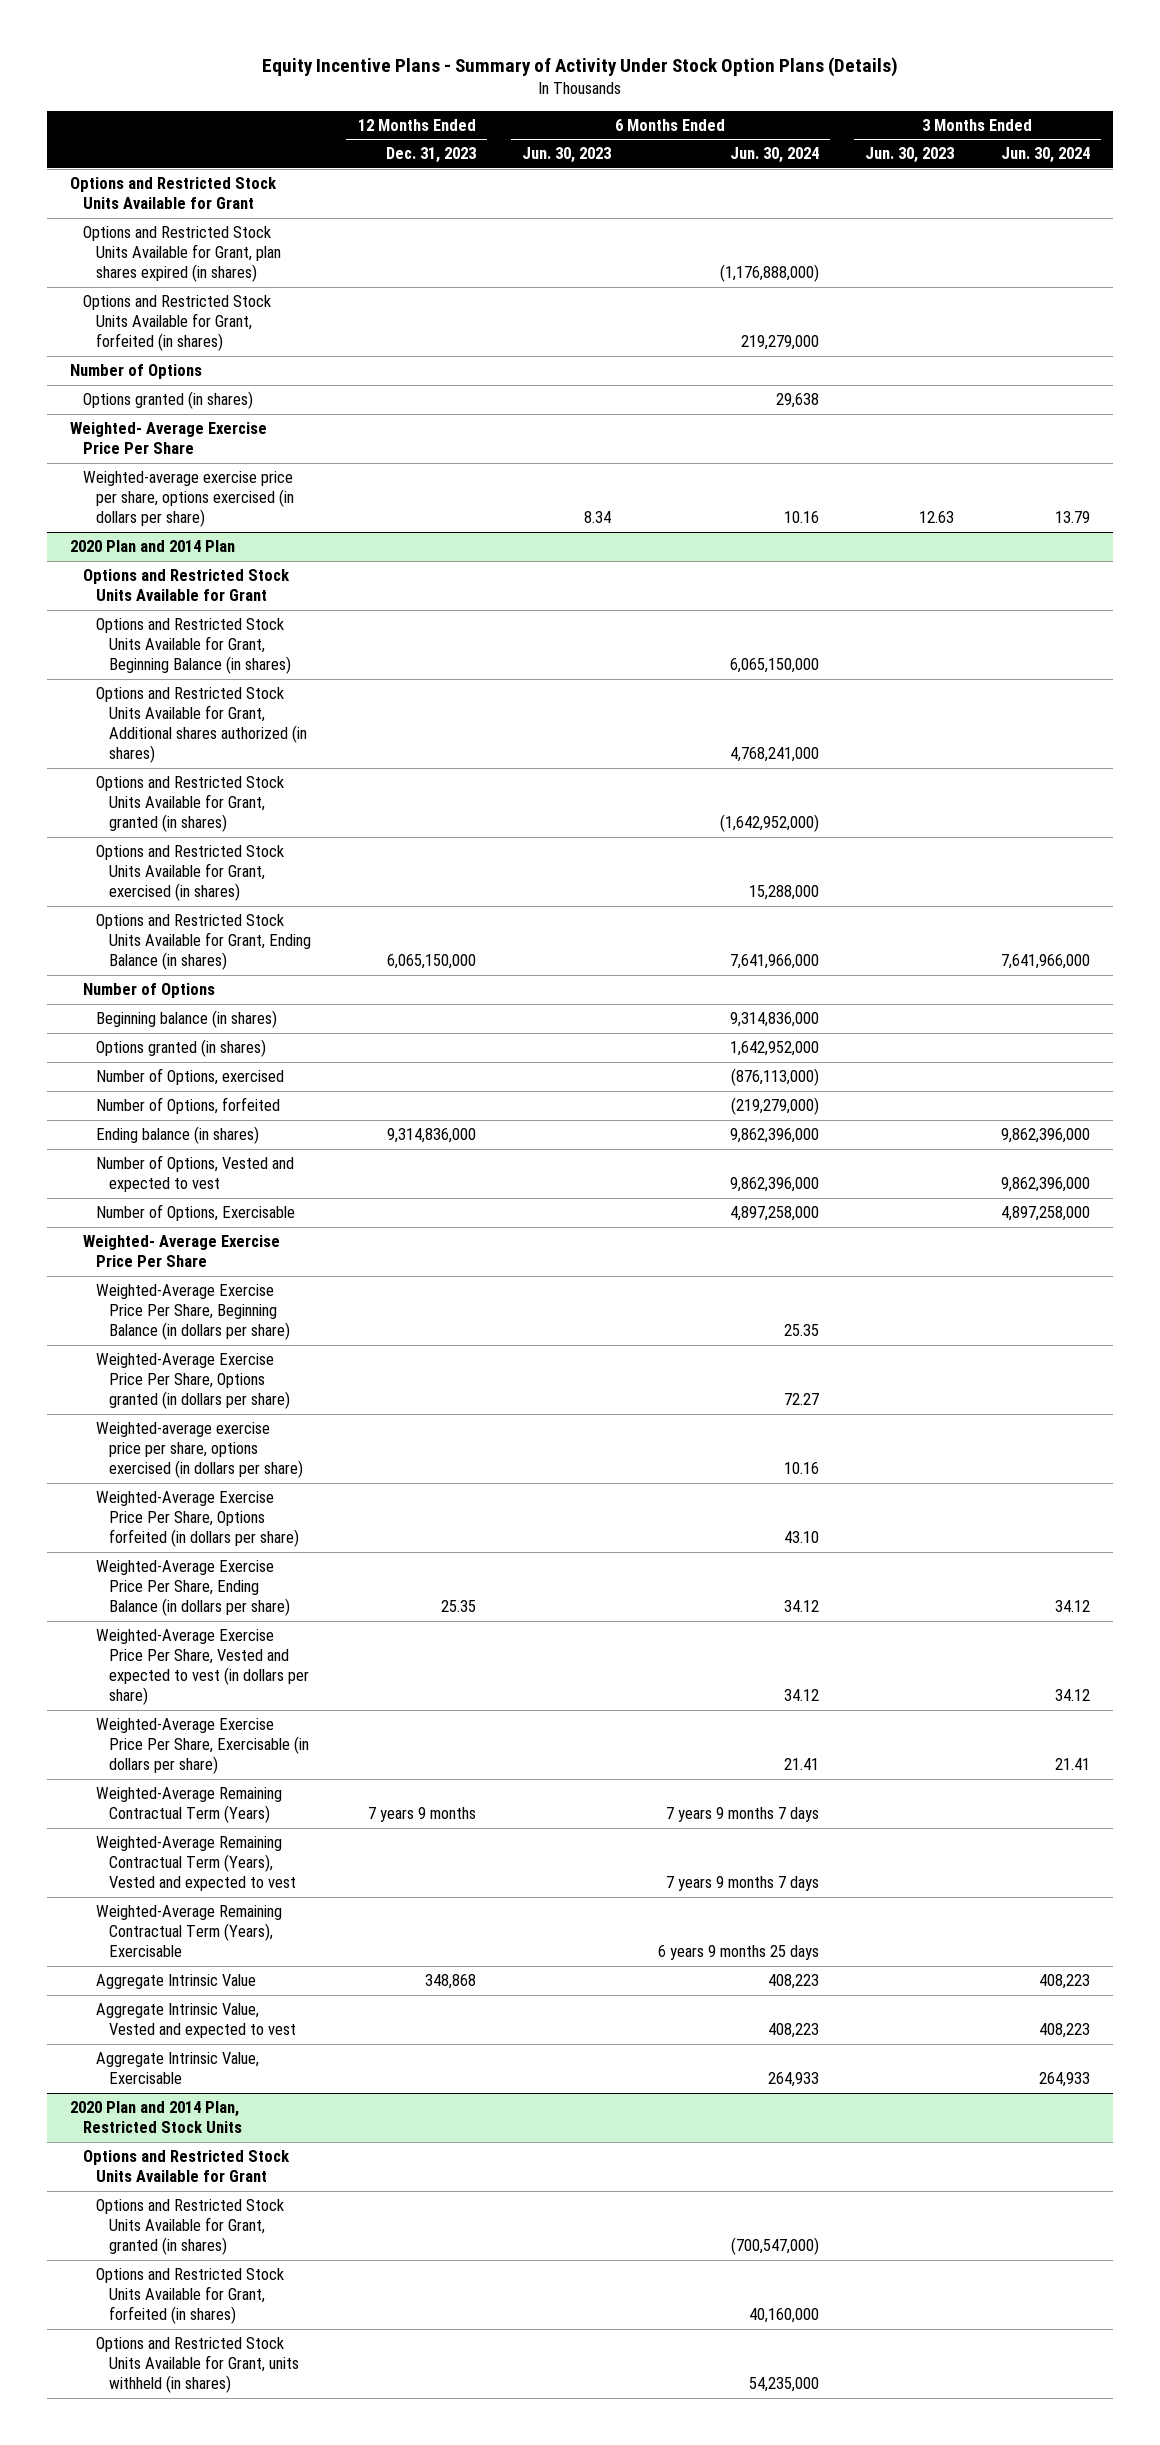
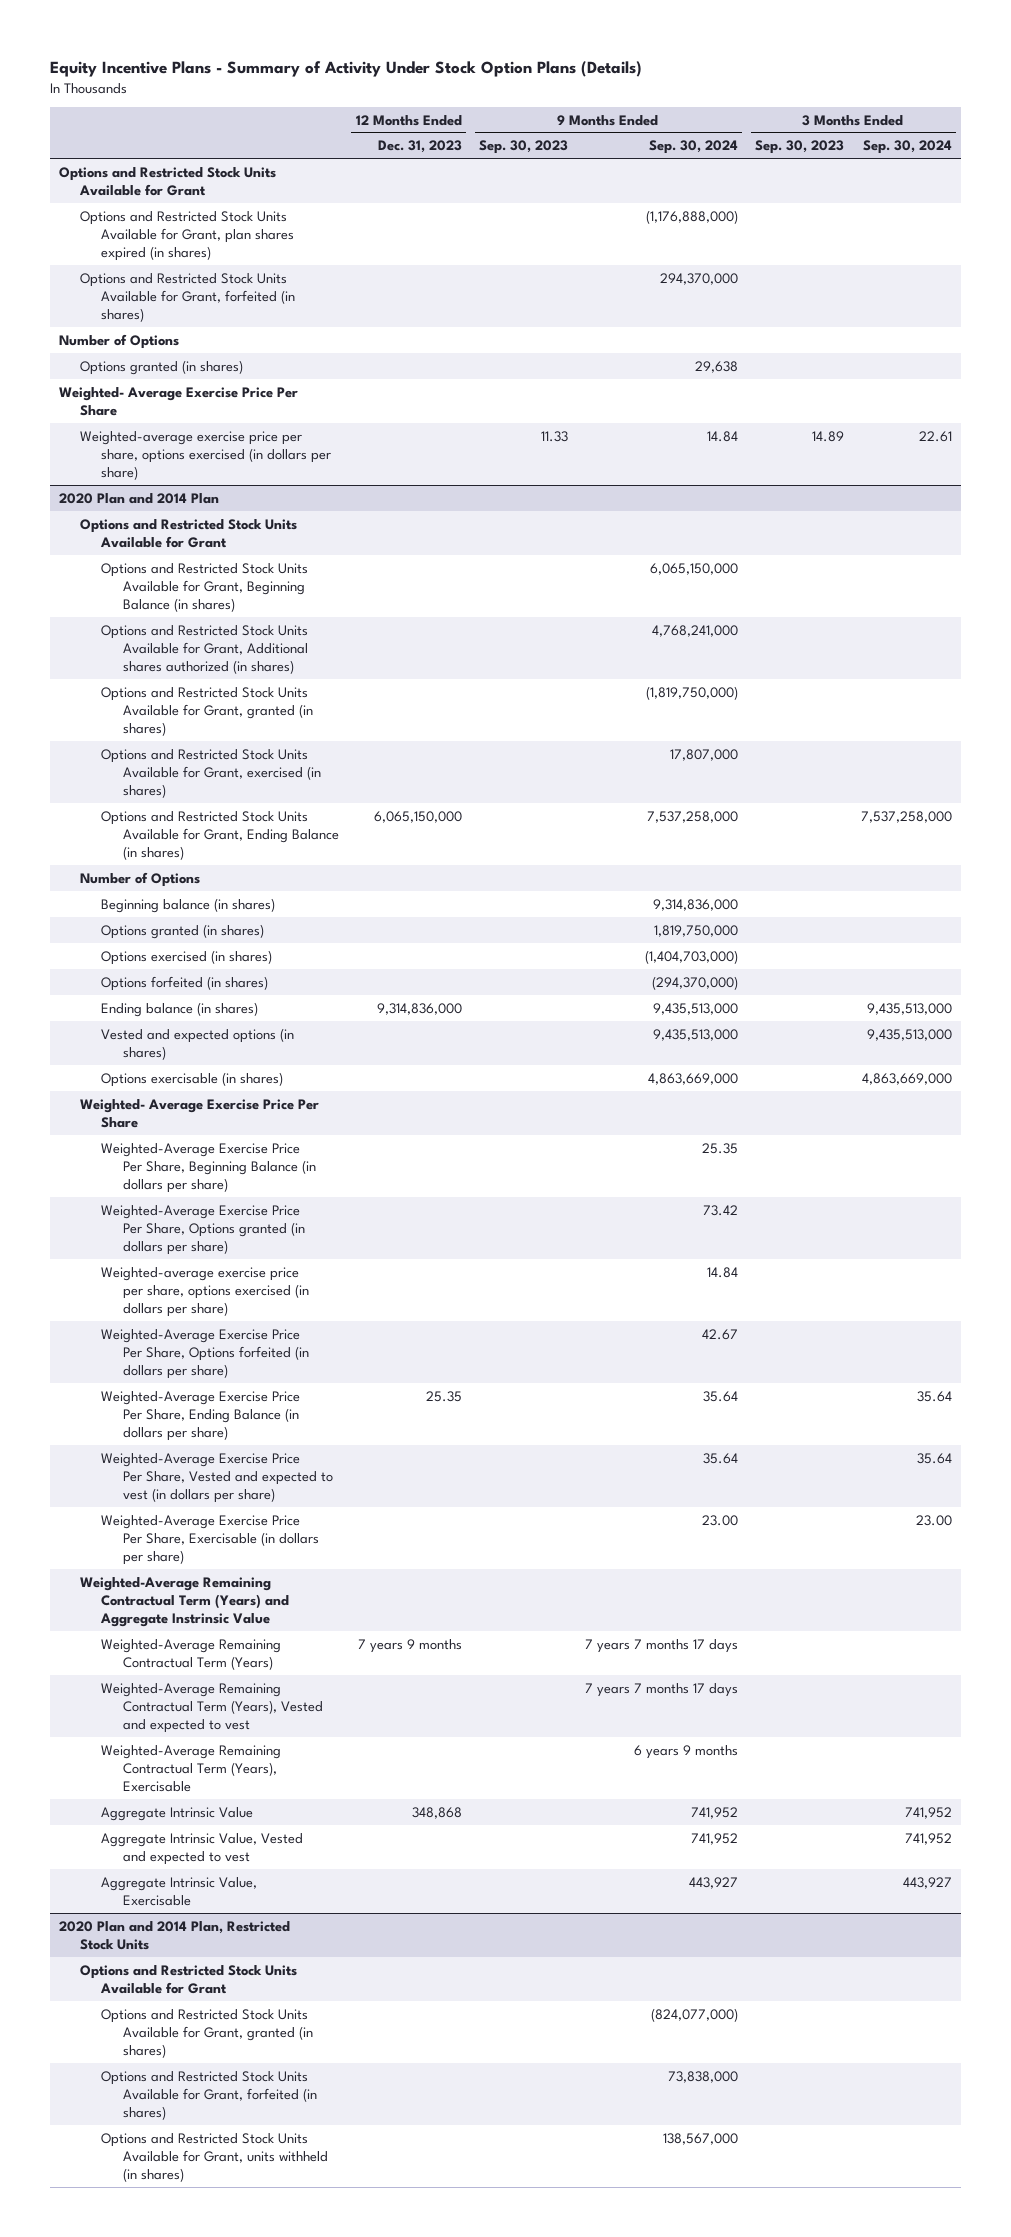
- | 12 Months Ended Dec. 31, 2023 | 6 Months Ended Jun. 30, 2023 | 6 Months Ended Jun. 30, 2024 | 3 Months Ended Jun. 30, 2023 | 3 Months Ended Jun. 30, 2024
+ | 12 Months Ended Dec. 31, 2023 | 9 Months Ended Sep. 30, 2023 | 9 Months Ended Sep. 30, 2024 | 3 Months Ended Sep. 30, 2023 | 3 Months Ended Sep. 30, 2024
@ 2020 Plan and 2014 Plan
- Number of Options, exercised | | | (876,113,000) | |
- Number of Options, forfeited | | | (219,279,000) | |
+ Options exercised (in shares) | | | (1,404,703,000) | |
+ Options forfeited (in shares) | | | (294,370,000) | |
- Number of Options, Vested and expected to vest | | | 9,862,396,000 | | 9,862,396,000
- Number of Options, Exercisable | | | 4,897,258,000 | | 4,897,258,000
+ Vested and expected options (in shares) | | | 9,435,513,000 | | 9,435,513,000
+ Options exercisable (in shares) | | | 4,863,669,000 | | 4,863,669,000
+ Weighted-Average Remaining Contractual Term (Years) and Aggregate Instrinsic Value

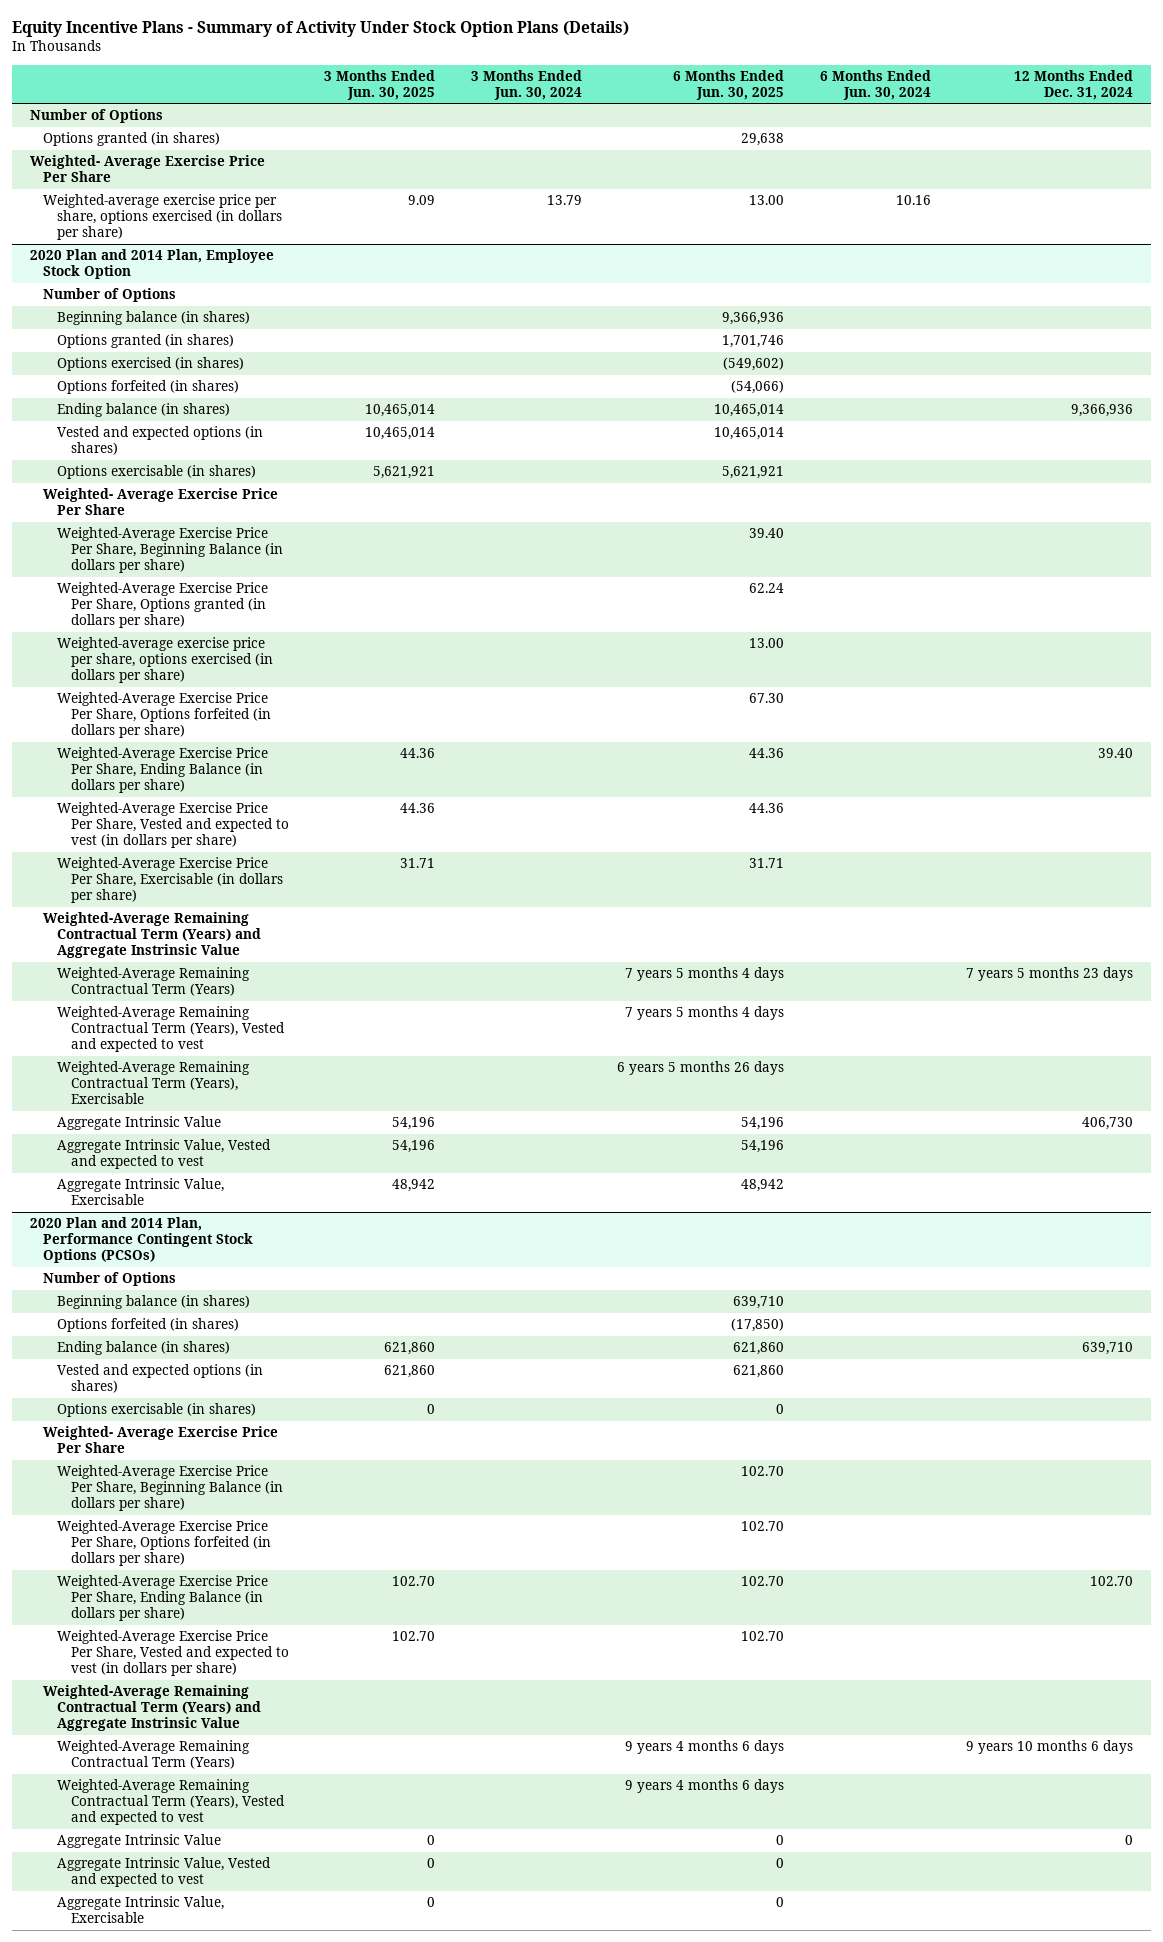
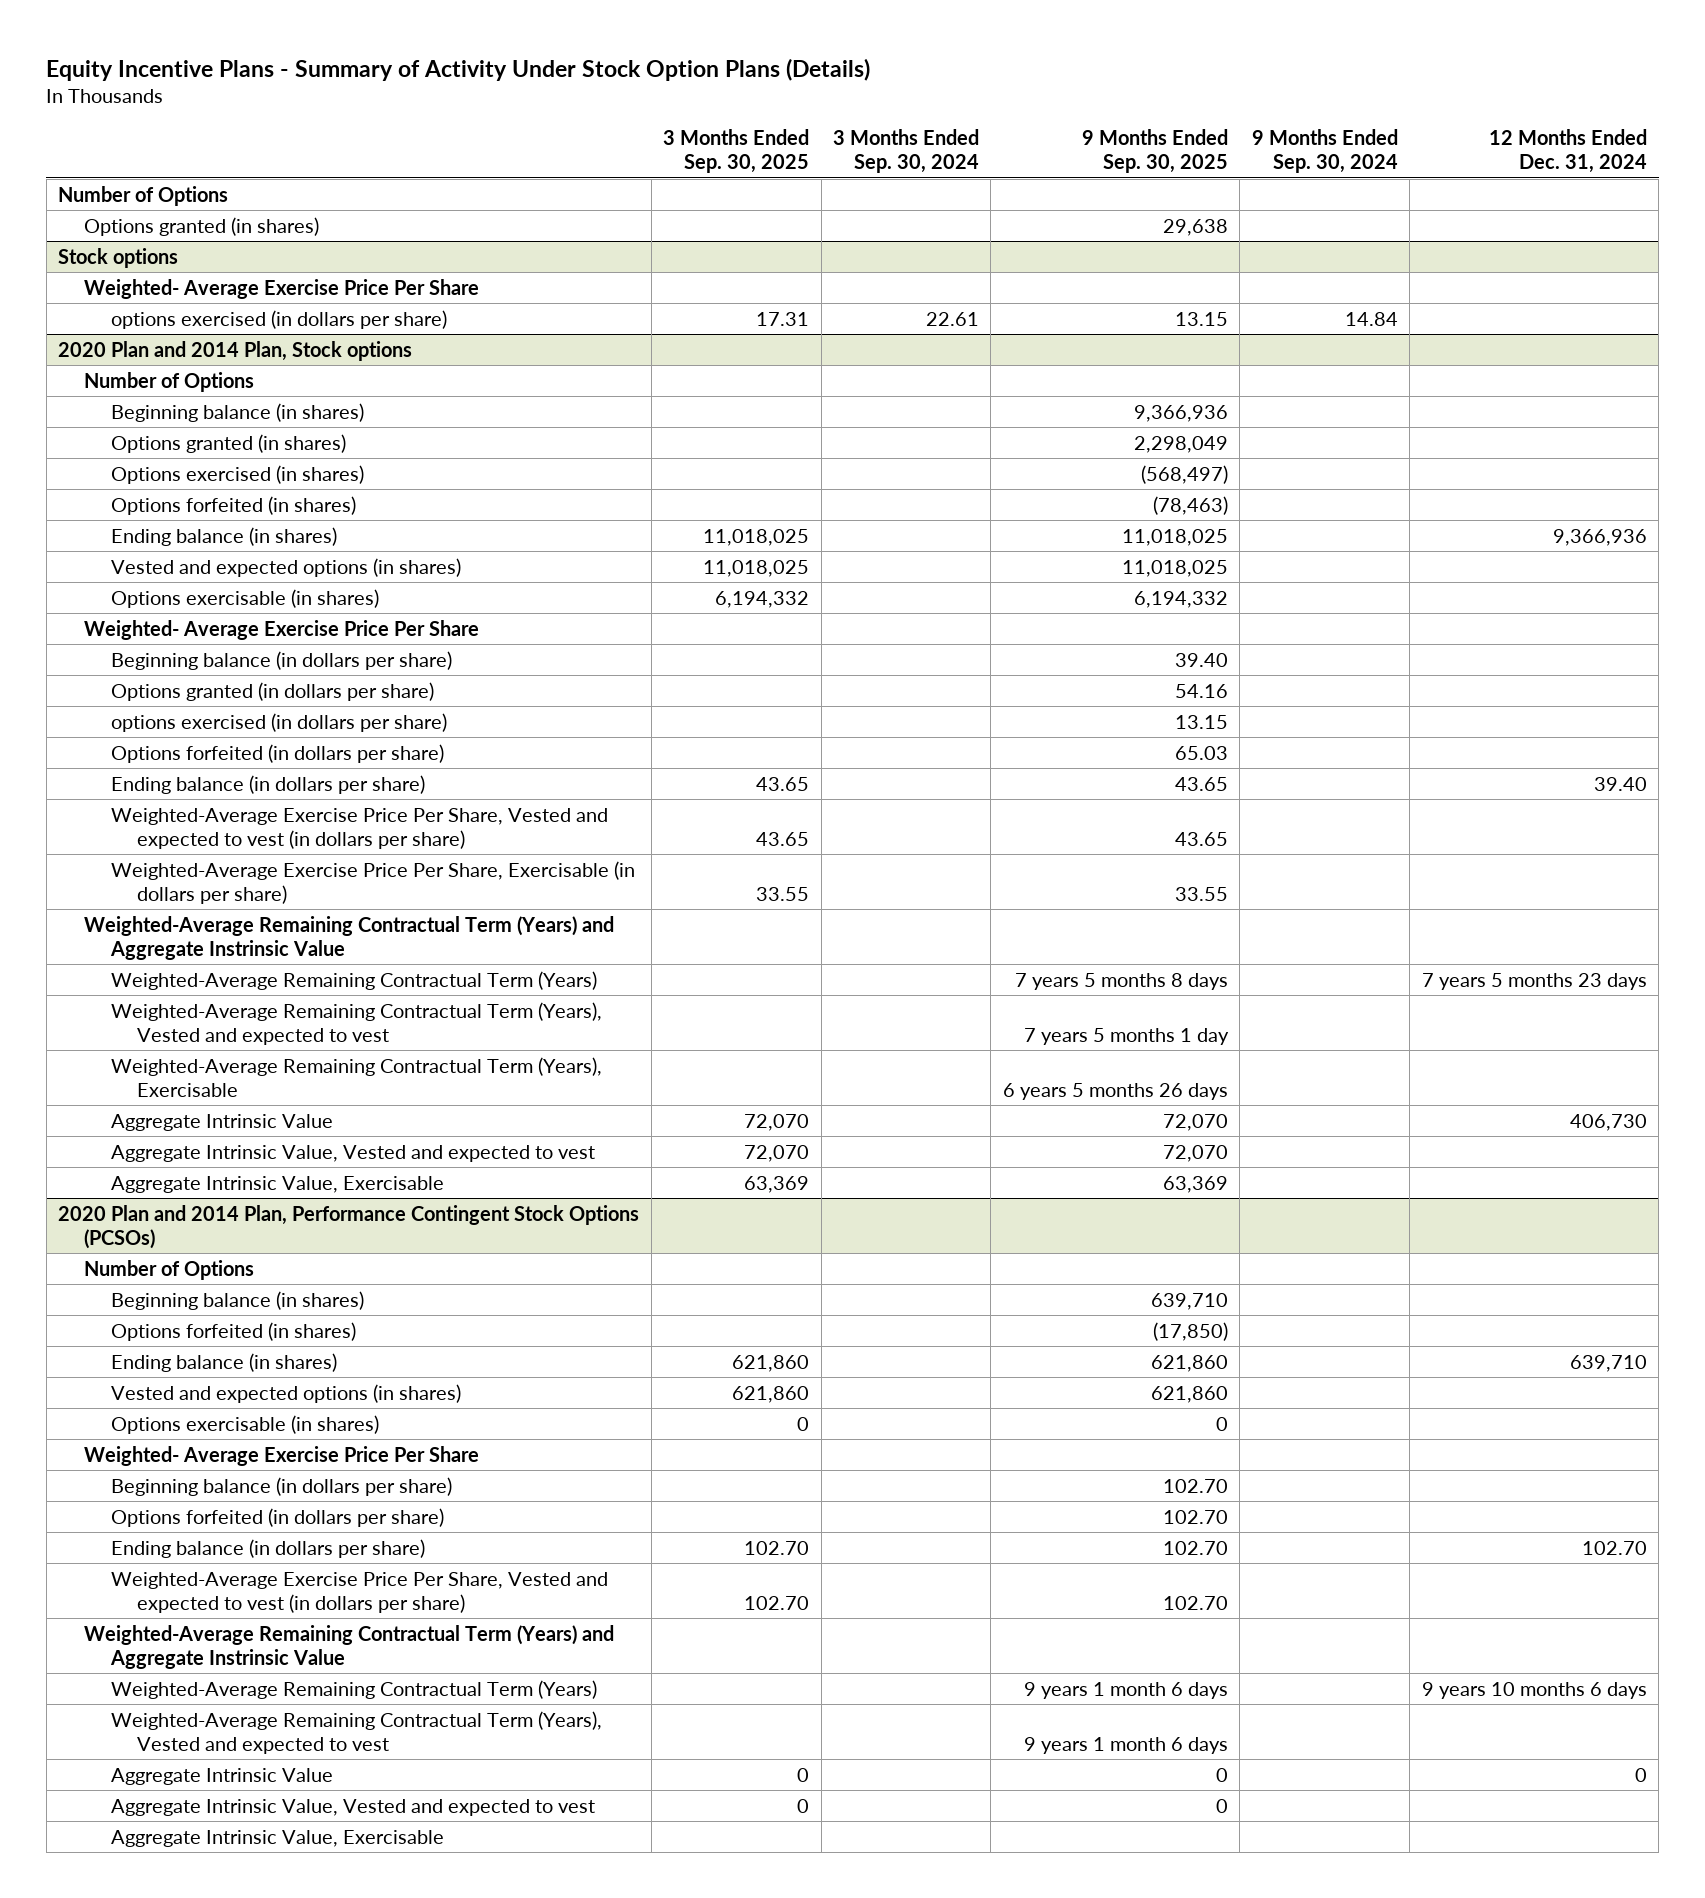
- | 3 Months Ended Jun. 30, 2025 | 3 Months Ended Jun. 30, 2024 | 6 Months Ended Jun. 30, 2025 | 6 Months Ended Jun. 30, 2024 | 12 Months Ended Dec. 31, 2024
+ | 3 Months Ended Sep. 30, 2025 | 3 Months Ended Sep. 30, 2024 | 9 Months Ended Sep. 30, 2025 | 9 Months Ended Sep. 30, 2024 | 12 Months Ended Dec. 31, 2024
- Weighted- Average Exercise Price Per Share
- Weighted-average exercise price per share, options exercised (in dollars per share) | 9.09 | 13.79 | 13.00 | 10.16 |
- 2020 Plan and 2014 Plan, Employee Stock Option
+ Stock options
+ Weighted- Average Exercise Price Per Share
+ options exercised (in dollars per share) | 17.31 | 22.61 | 13.15 | 14.84 |
+ 2020 Plan and 2014 Plan, Stock options
- Weighted-Average Exercise Price Per Share, Beginning Balance (in dollars per share) | | | 39.40 | |
- Weighted-Average Exercise Price Per Share, Options granted (in dollars per share) | | | 62.24 | |
- Weighted-average exercise price per share, options exercised (in dollars per share) | | | 13.00 | |
- Weighted-Average Exercise Price Per Share, Options forfeited (in dollars per share) | | | 67.30 | |
- Weighted-Average Exercise Price Per Share, Ending Balance (in dollars per share) | 44.36 | | 44.36 | | 39.40
+ Beginning balance (in dollars per share) | | | 39.40 | |
+ Options granted (in dollars per share) | | | 54.16 | |
+ options exercised (in dollars per share) | | | 13.15 | |
+ Options forfeited (in dollars per share) | | | 65.03 | |
+ Ending balance (in dollars per share) | 43.65 | | 43.65 | | 39.40
@ 2020 Plan and 2014 Plan, Performance Contingent Stock Options (PCSOs)
- Weighted-Average Exercise Price Per Share, Beginning Balance (in dollars per share) | | | 102.70 | |
- Weighted-Average Exercise Price Per Share, Options forfeited (in dollars per share) | | | 102.70 | |
- Weighted-Average Exercise Price Per Share, Ending Balance (in dollars per share) | 102.70 | | 102.70 | | 102.70
+ Beginning balance (in dollars per share) | | | 102.70 | |
+ Options forfeited (in dollars per share) | | | 102.70 | |
+ Ending balance (in dollars per share) | 102.70 | | 102.70 | | 102.70

